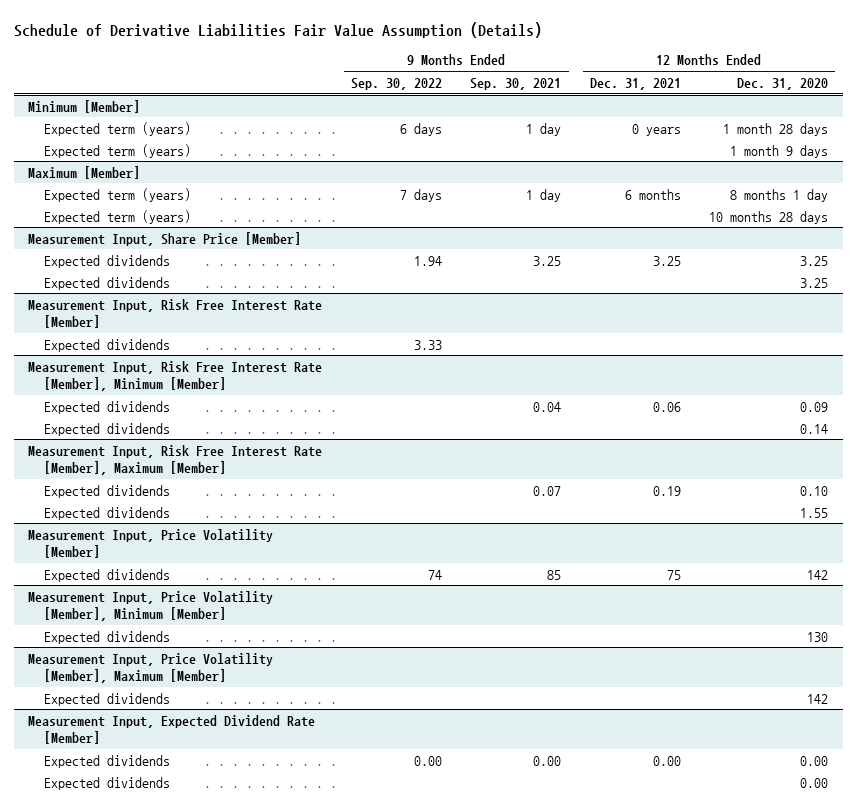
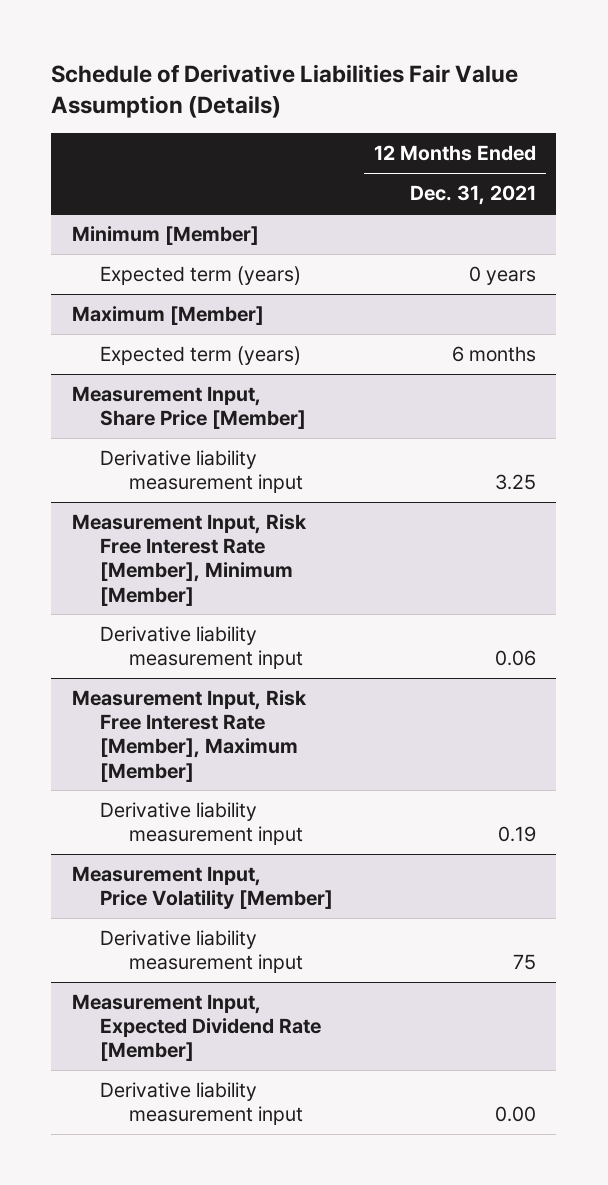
- | 9 Months Ended Sep. 30, 2022 | 9 Months Ended Sep. 30, 2021 | 12 Months Ended Dec. 31, 2021 | 12 Months Ended Dec. 31, 2020
+ | 12 Months Ended Dec. 31, 2021
@ Minimum [Member]
- Expected term (years) | | | | 1 month 9 days
@ Maximum [Member]
- Expected term (years) | | | | 10 months 28 days
@ Measurement Input, Share Price [Member]
- Expected dividends | 1.94 | 3.25 | 3.25 | 3.25
- Expected dividends | | | | 3.25
- Measurement Input, Risk Free Interest Rate [Member]
- Expected dividends | 3.33 | | |
@ Measurement Input, Share Price [Member]
+ Derivative liability measurement input | 3.25
@ Measurement Input, Risk Free Interest Rate [Member], Minimum [Member]
- Expected dividends | | 0.04 | 0.06 | 0.09
- Expected dividends | | | | 0.14
+ Derivative liability measurement input | 0.06
@ Measurement Input, Risk Free Interest Rate [Member], Maximum [Member]
- Expected dividends | | 0.07 | 0.19 | 0.10
- Expected dividends | | | | 1.55
+ Derivative liability measurement input | 0.19
@ Measurement Input, Price Volatility [Member]
- Expected dividends | 74 | 85 | 75 | 142
- Measurement Input, Price Volatility [Member], Minimum [Member]
- Expected dividends | | | | 130
- Measurement Input, Price Volatility [Member], Maximum [Member]
- Expected dividends | | | | 142
@ Measurement Input, Price Volatility [Member]
+ Derivative liability measurement input | 75
@ Measurement Input, Expected Dividend Rate [Member]
- Expected dividends | 0.00 | 0.00 | 0.00 | 0.00
- Expected dividends | | | | 0.00
+ Derivative liability measurement input | 0.00

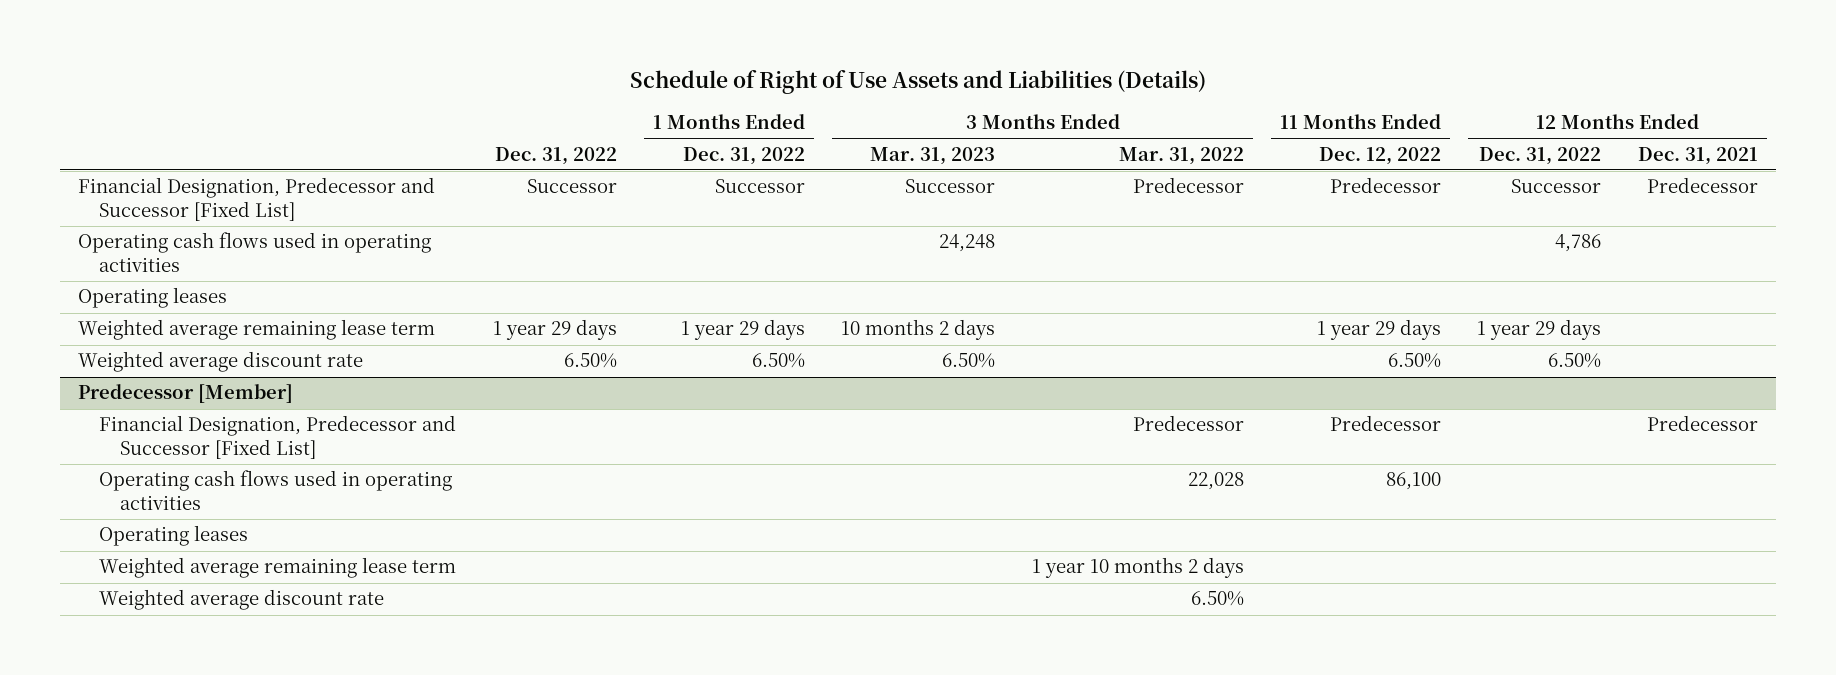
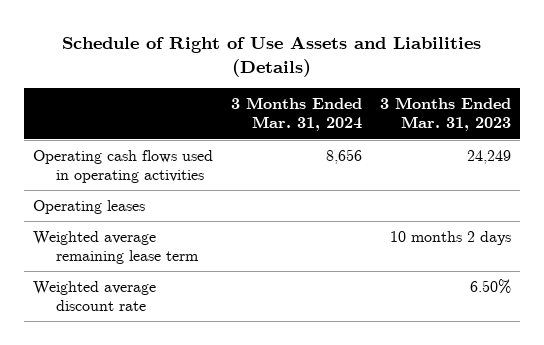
- | Dec. 31, 2022 | 1 Months Ended Dec. 31, 2022 | 3 Months Ended Mar. 31, 2023 | 3 Months Ended Mar. 31, 2022 | 11 Months Ended Dec. 12, 2022 | 12 Months Ended Dec. 31, 2022 | 12 Months Ended Dec. 31, 2021
+ | 3 Months Ended Mar. 31, 2024 | 3 Months Ended Mar. 31, 2023
- Financial Designation, Predecessor and Successor [Fixed List] | Successor | Successor | Successor | Predecessor | Predecessor | Successor | Predecessor
- Operating cash flows used in operating activities | | | 24,248 | | | 4,786 |
+ Operating cash flows used in operating activities | 8,656 | 24,249
- Predecessor [Member]
- Financial Designation, Predecessor and Successor [Fixed List] | | | | Predecessor | Predecessor | | Predecessor
- Operating cash flows used in operating activities | | | | 22,028 | 86,100 | |
- Operating leases
- Weighted average remaining lease term | | | | 1 year 10 months 2 days | | |
- Weighted average discount rate | | | | 6.50% | | |

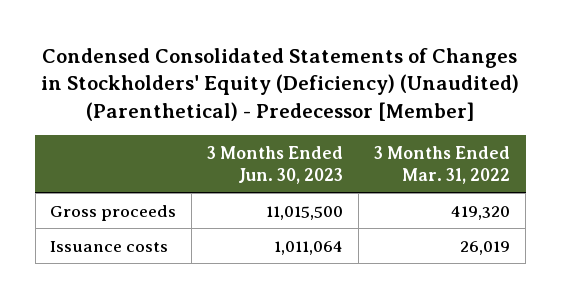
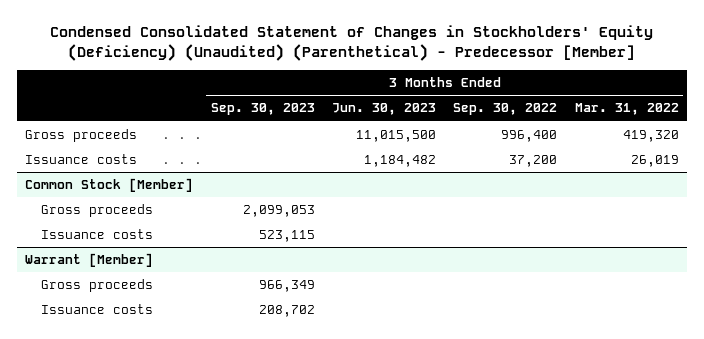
- Condensed Consolidated Statements of Changes in Stockholders' Equity (Deficiency) (Unaudited) (Parenthetical) - Predecessor [Member]
+ Condensed Consolidated Statement of Changes in Stockholders' Equity (Deficiency) (Unaudited) (Parenthetical) - Predecessor [Member]
- | 3 Months Ended Jun. 30, 2023 | 3 Months Ended Mar. 31, 2022
+ | 3 Months Ended Sep. 30, 2023 | 3 Months Ended Jun. 30, 2023 | 3 Months Ended Sep. 30, 2022 | 3 Months Ended Mar. 31, 2022
- Issuance costs | 1,011,064 | 26,019
+ Issuance costs | | 1,184,482 | 37,200 | 26,019
+ Common Stock [Member]
+ Gross proceeds | 2,099,053 | | |
+ Issuance costs | 523,115 | | |
+ Warrant [Member]
+ Gross proceeds | 966,349 | | |
+ Issuance costs | 208,702 | | |

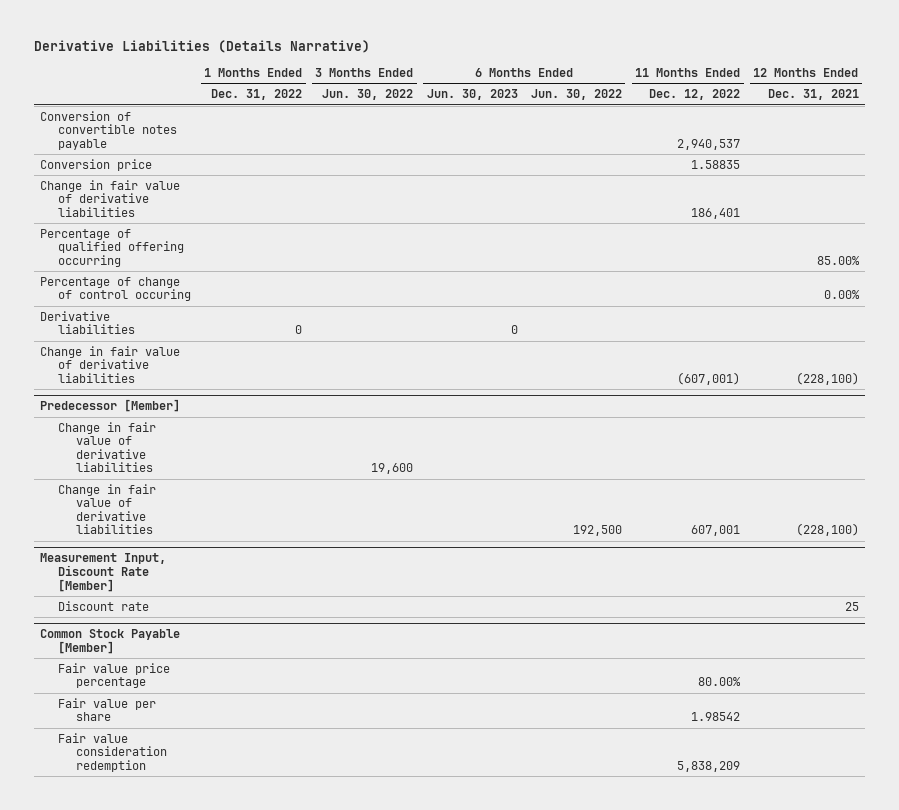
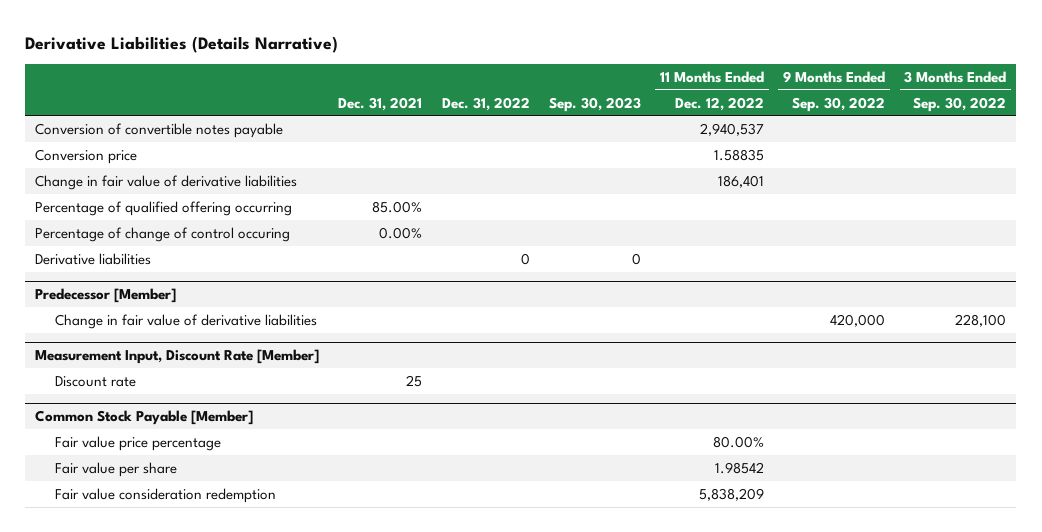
- | 1 Months Ended Dec. 31, 2022 | 3 Months Ended Jun. 30, 2022 | 6 Months Ended Jun. 30, 2023 | 6 Months Ended Jun. 30, 2022 | 11 Months Ended Dec. 12, 2022 | 12 Months Ended Dec. 31, 2021
+ | Dec. 31, 2021 | Dec. 31, 2022 | Sep. 30, 2023 | 11 Months Ended Dec. 12, 2022 | 9 Months Ended Sep. 30, 2022 | 3 Months Ended Sep. 30, 2022
- Change in fair value of derivative liabilities | | | | | (607,001) | (228,100)
@ Predecessor [Member]
- Change in fair value of derivative liabilities | | | | 192,500 | 607,001 | (228,100)

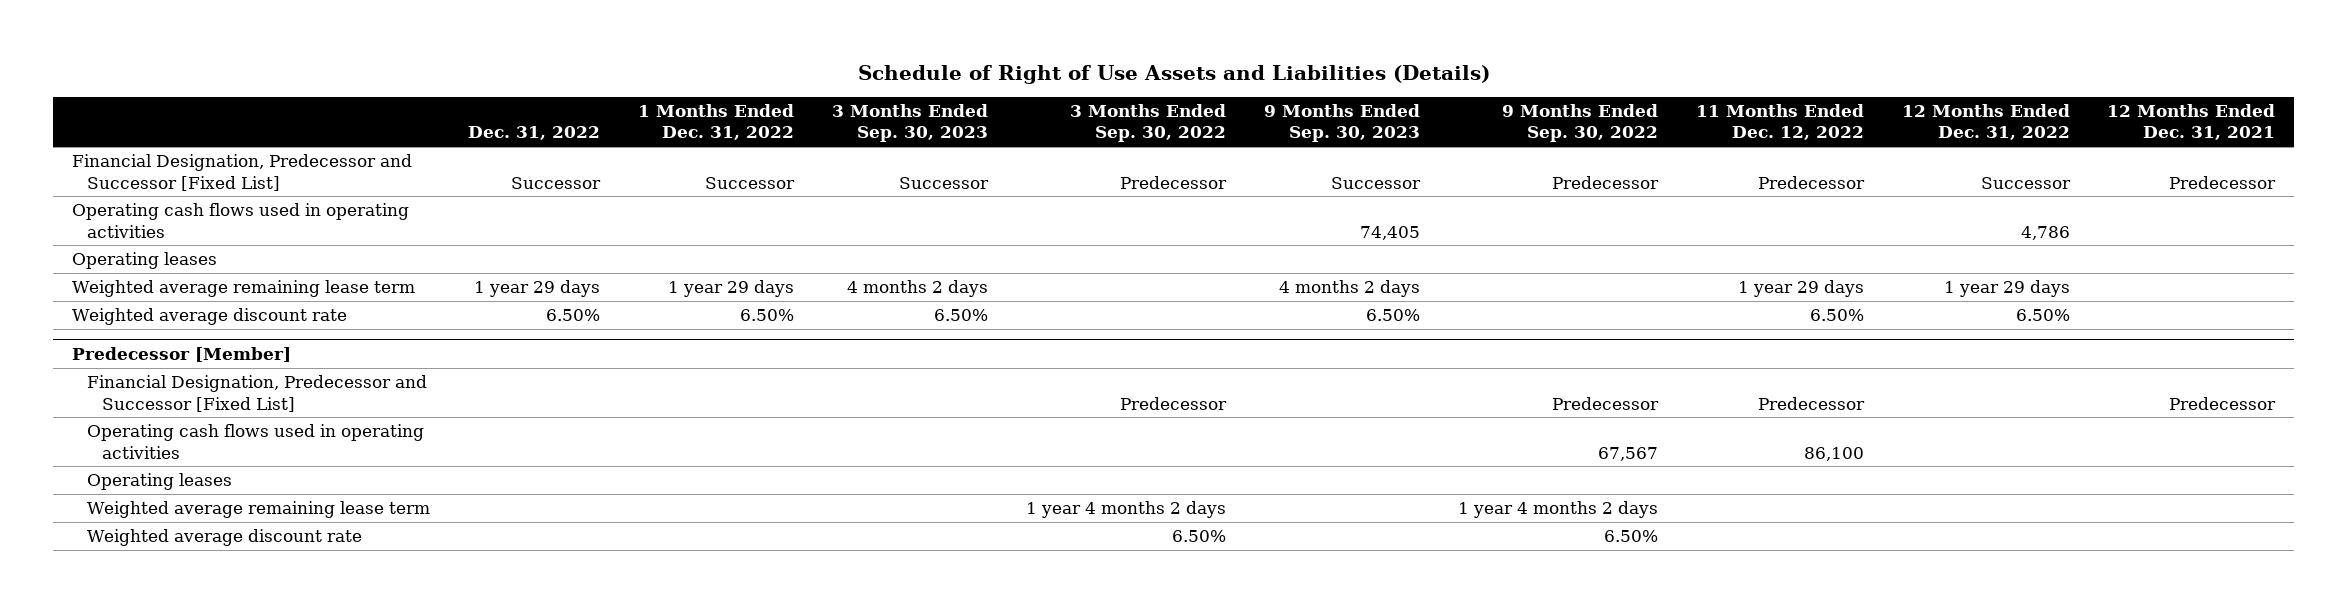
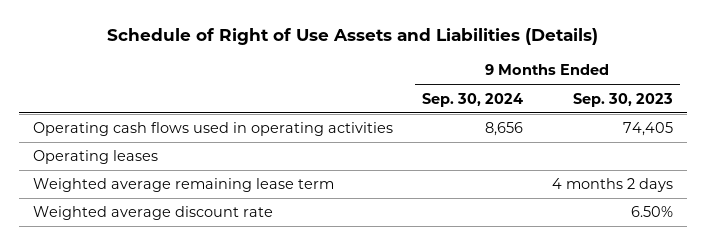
- | Dec. 31, 2022 | 1 Months Ended Dec. 31, 2022 | 3 Months Ended Sep. 30, 2023 | 3 Months Ended Sep. 30, 2022 | 9 Months Ended Sep. 30, 2023 | 9 Months Ended Sep. 30, 2022 | 11 Months Ended Dec. 12, 2022 | 12 Months Ended Dec. 31, 2022 | 12 Months Ended Dec. 31, 2021
+ | 9 Months Ended Sep. 30, 2024 | 9 Months Ended Sep. 30, 2023
- Financial Designation, Predecessor and Successor [Fixed List] | Successor | Successor | Successor | Predecessor | Successor | Predecessor | Predecessor | Successor | Predecessor
- Predecessor [Member]
- Financial Designation, Predecessor and Successor [Fixed List] | | | | Predecessor | | Predecessor | Predecessor | | Predecessor
- Operating cash flows used in operating activities | | | | | | 67,567 | 86,100 | |
- Operating leases
- Weighted average remaining lease term | | | | 1 year 4 months 2 days | | 1 year 4 months 2 days | | |
- Weighted average discount rate | | | | 6.50% | | 6.50% | | |

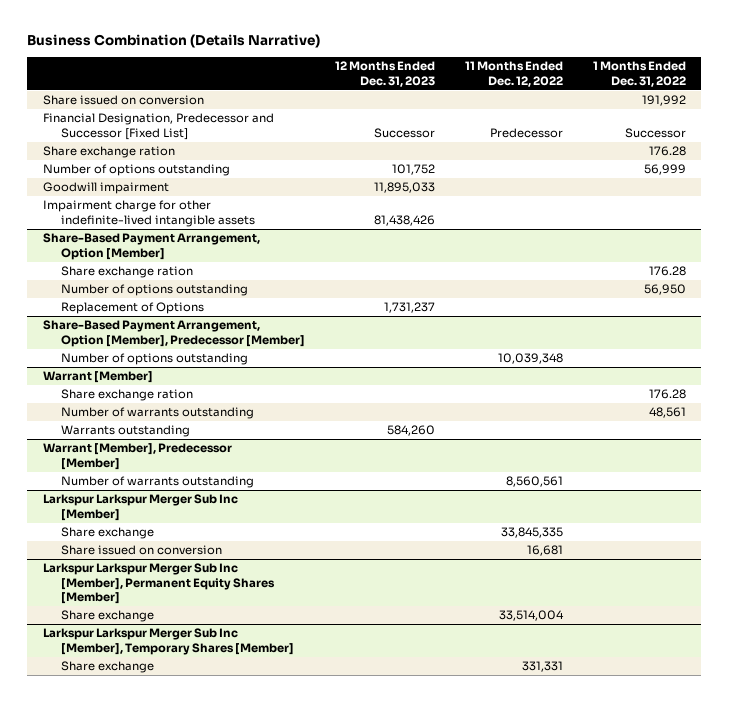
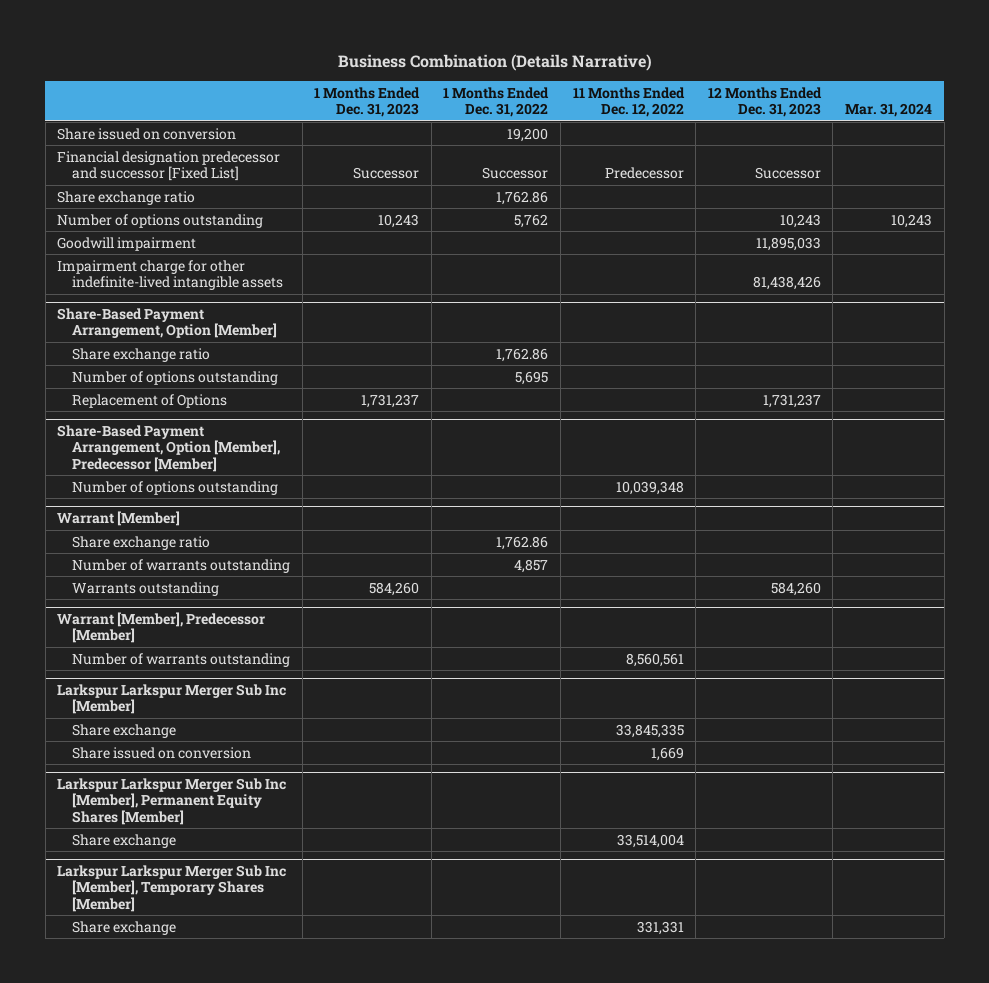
- | 12 Months Ended Dec. 31, 2023 | 11 Months Ended Dec. 12, 2022 | 1 Months Ended Dec. 31, 2022
+ | 1 Months Ended Dec. 31, 2023 | 1 Months Ended Dec. 31, 2022 | 11 Months Ended Dec. 12, 2022 | 12 Months Ended Dec. 31, 2023 | Mar. 31, 2024
- Share issued on conversion | | | 191,992
- Financial Designation, Predecessor and Successor [Fixed List] | Successor | Predecessor | Successor
- Share exchange ration | | | 176.28
- Number of options outstanding | 101,752 | | 56,999
+ Share issued on conversion | | 19,200 | | |
+ Financial designation predecessor and successor [Fixed List] | Successor | Successor | Predecessor | Successor |
+ Share exchange ratio | | 1,762.86 | | |
+ Number of options outstanding | 10,243 | 5,762 | | 10,243 | 10,243
@ Share-Based Payment Arrangement, Option [Member]
- Share exchange ration | | | 176.28
- Number of options outstanding | | | 56,950
+ Share exchange ratio | | 1,762.86 | | |
+ Number of options outstanding | | 5,695 | | |
@ Warrant [Member]
- Share exchange ration | | | 176.28
- Number of warrants outstanding | | | 48,561
+ Share exchange ratio | | 1,762.86 | | |
+ Number of warrants outstanding | | 4,857 | | |
@ Larkspur Larkspur Merger Sub Inc [Member]
- Share issued on conversion | | 16,681 |
+ Share issued on conversion | | | 1,669 | |

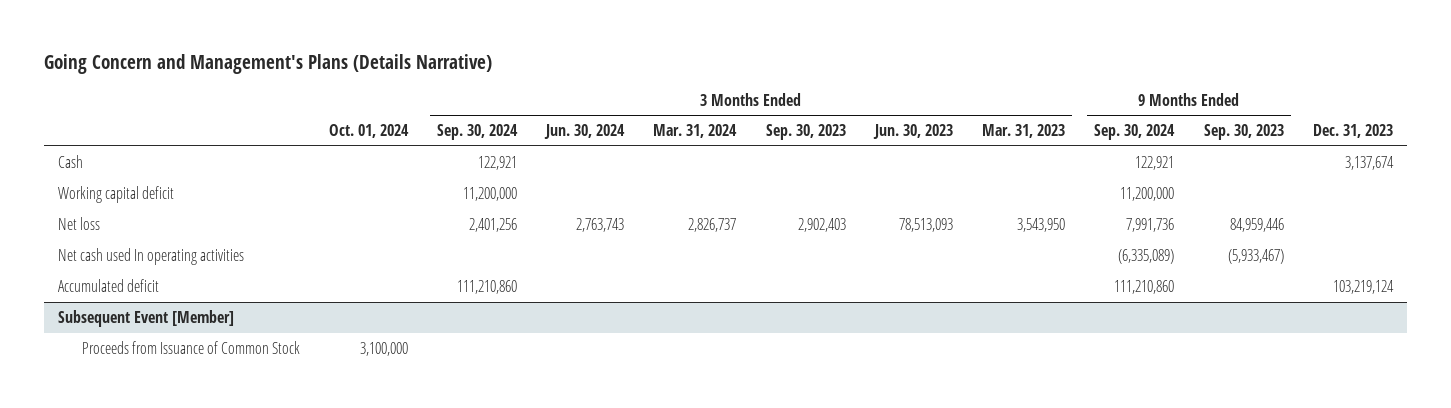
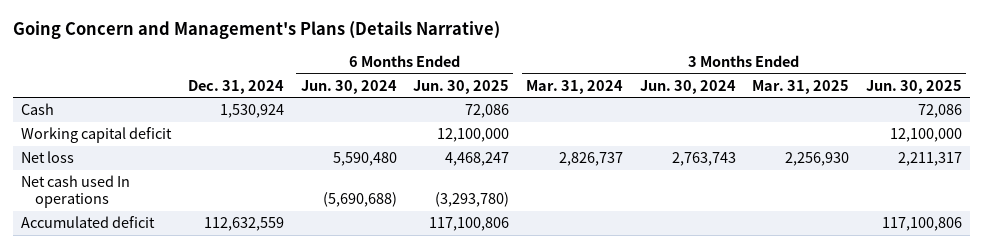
- | Oct. 01, 2024 | 3 Months Ended Sep. 30, 2024 | 3 Months Ended Jun. 30, 2024 | 3 Months Ended Mar. 31, 2024 | 3 Months Ended Sep. 30, 2023 | 3 Months Ended Jun. 30, 2023 | 3 Months Ended Mar. 31, 2023 | 9 Months Ended Sep. 30, 2024 | 9 Months Ended Sep. 30, 2023 | Dec. 31, 2023
+ | Dec. 31, 2024 | 6 Months Ended Jun. 30, 2024 | 6 Months Ended Jun. 30, 2025 | 3 Months Ended Mar. 31, 2024 | 3 Months Ended Jun. 30, 2024 | 3 Months Ended Mar. 31, 2025 | 3 Months Ended Jun. 30, 2025
- Net cash used In operating activities | | | | | | | | (6,335,089) | (5,933,467) |
+ Net cash used In operations | | (5,690,688) | (3,293,780) | | | |
- Subsequent Event [Member]
- Proceeds from Issuance of Common Stock | 3,100,000 | | | | | | | | |

